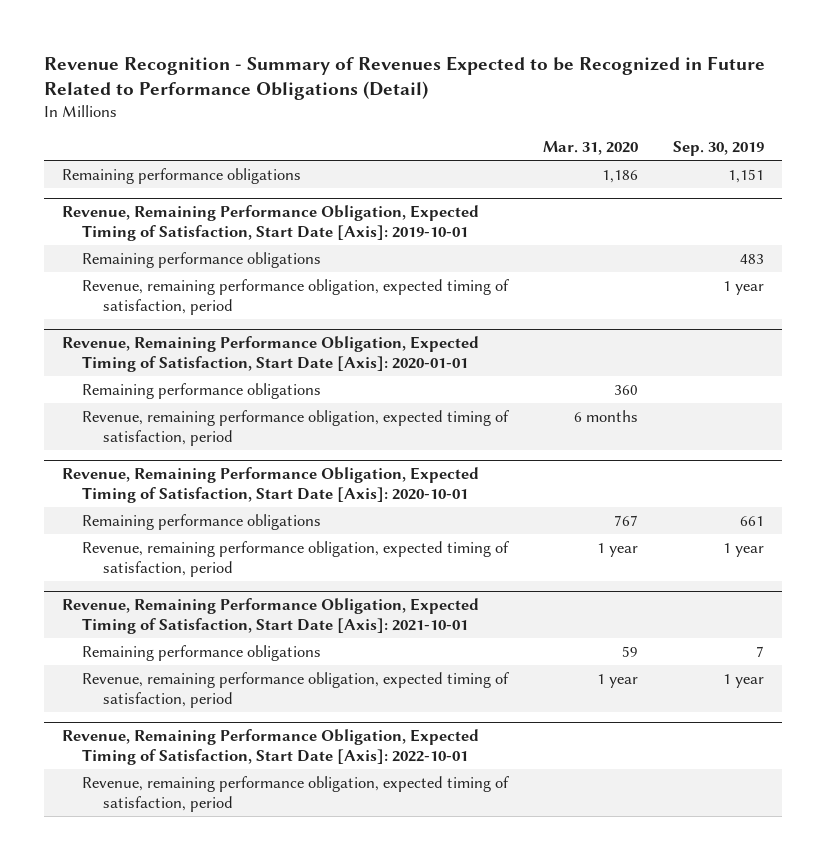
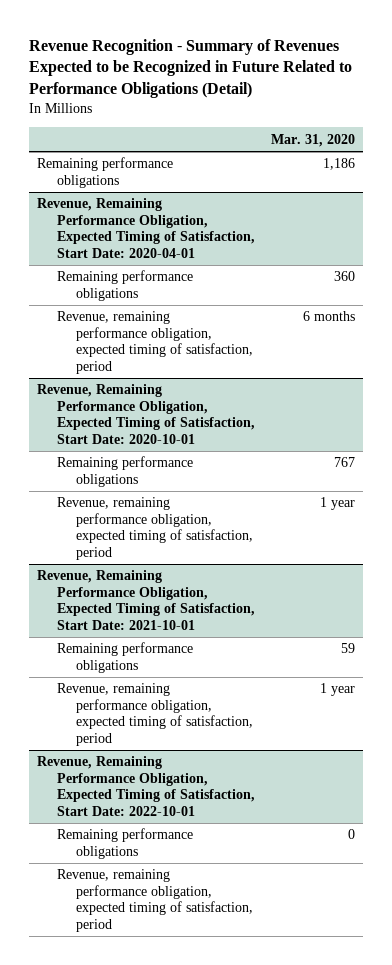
- | Mar. 31, 2020 | Sep. 30, 2019
+ | Mar. 31, 2020
- Revenue, Remaining Performance Obligation, Expected Timing of Satisfaction, Start Date [Axis]: 2019-10-01
- Remaining performance obligations | | 483
- Revenue, remaining performance obligation, expected timing of satisfaction, period | | 1 year
- Revenue, Remaining Performance Obligation, Expected Timing of Satisfaction, Start Date [Axis]: 2020-01-01
+ Revenue, Remaining Performance Obligation, Expected Timing of Satisfaction, Start Date: 2020-04-01
- Revenue, Remaining Performance Obligation, Expected Timing of Satisfaction, Start Date [Axis]: 2020-10-01
+ Revenue, Remaining Performance Obligation, Expected Timing of Satisfaction, Start Date: 2020-10-01
- Revenue, Remaining Performance Obligation, Expected Timing of Satisfaction, Start Date [Axis]: 2021-10-01
+ Revenue, Remaining Performance Obligation, Expected Timing of Satisfaction, Start Date: 2021-10-01
- Revenue, Remaining Performance Obligation, Expected Timing of Satisfaction, Start Date [Axis]: 2022-10-01
+ Revenue, Remaining Performance Obligation, Expected Timing of Satisfaction, Start Date: 2022-10-01
+ Remaining performance obligations | 0

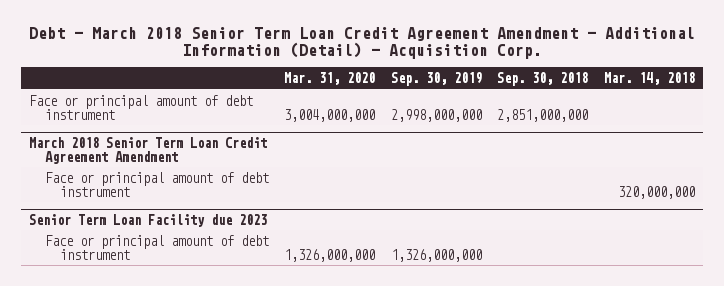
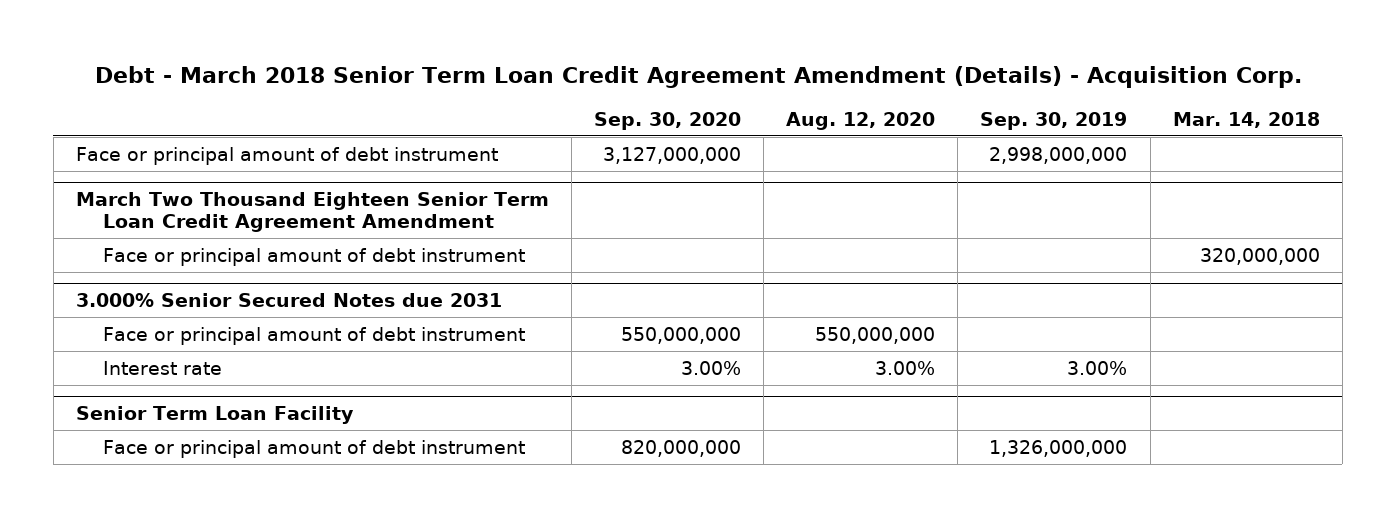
- Debt - March 2018 Senior Term Loan Credit Agreement Amendment - Additional Information (Detail) - Acquisition Corp.
+ Debt - March 2018 Senior Term Loan Credit Agreement Amendment (Details) - Acquisition Corp.
- | Mar. 31, 2020 | Sep. 30, 2019 | Sep. 30, 2018 | Mar. 14, 2018
+ | Sep. 30, 2020 | Aug. 12, 2020 | Sep. 30, 2019 | Mar. 14, 2018
- March 2018 Senior Term Loan Credit Agreement Amendment
+ March Two Thousand Eighteen Senior Term Loan Credit Agreement Amendment
- Senior Term Loan Facility due 2023
+ 3.000% Senior Secured Notes due 2031
+ Face or principal amount of debt instrument | 550,000,000 | 550,000,000 | |
+ Interest rate | 3.00% | 3.00% | 3.00% |
+ Senior Term Loan Facility

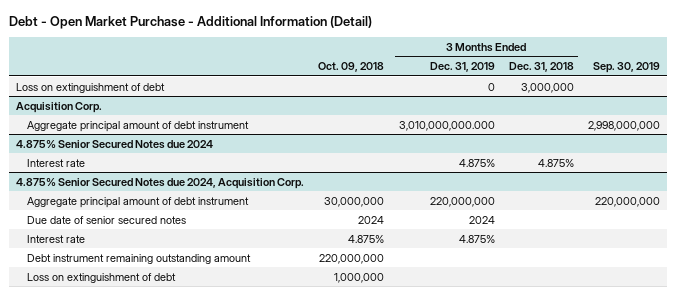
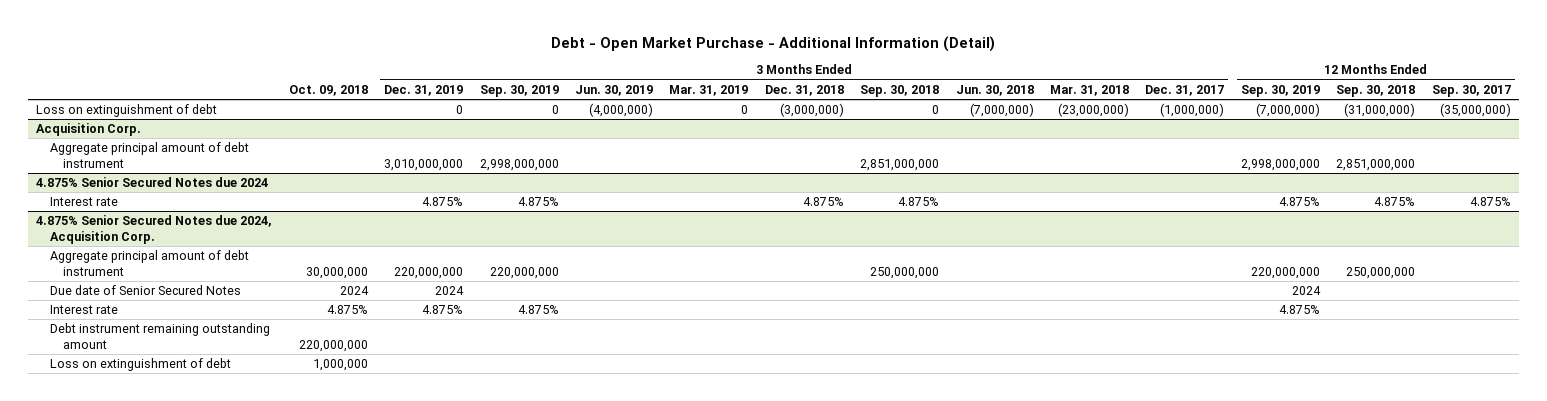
- | Oct. 09, 2018 | 3 Months Ended Dec. 31, 2019 | 3 Months Ended Dec. 31, 2018 | Sep. 30, 2019
+ | Oct. 09, 2018 | 3 Months Ended Dec. 31, 2019 | 3 Months Ended Sep. 30, 2019 | 3 Months Ended Jun. 30, 2019 | 3 Months Ended Mar. 31, 2019 | 3 Months Ended Dec. 31, 2018 | 3 Months Ended Sep. 30, 2018 | 3 Months Ended Jun. 30, 2018 | 3 Months Ended Mar. 31, 2018 | 3 Months Ended Dec. 31, 2017 | 12 Months Ended Sep. 30, 2019 | 12 Months Ended Sep. 30, 2018 | 12 Months Ended Sep. 30, 2017
- Loss on extinguishment of debt | | 0 | 3,000,000 |
+ Loss on extinguishment of debt | | 0 | 0 | (4,000,000) | 0 | (3,000,000) | 0 | (7,000,000) | (23,000,000) | (1,000,000) | (7,000,000) | (31,000,000) | (35,000,000)
@ Acquisition Corp.
- Aggregate principal amount of debt instrument | | 3,010,000,000.000 | | 2,998,000,000
+ Aggregate principal amount of debt instrument | | 3,010,000,000 | 2,998,000,000 | | | | 2,851,000,000 | | | | 2,998,000,000 | 2,851,000,000 |
@ 4.875% Senior Secured Notes due 2024, Acquisition Corp.
- Due date of senior secured notes | 2024 | 2024 | |
+ Due date of Senior Secured Notes | 2024 | 2024 | | | | | | | | | 2024 | |

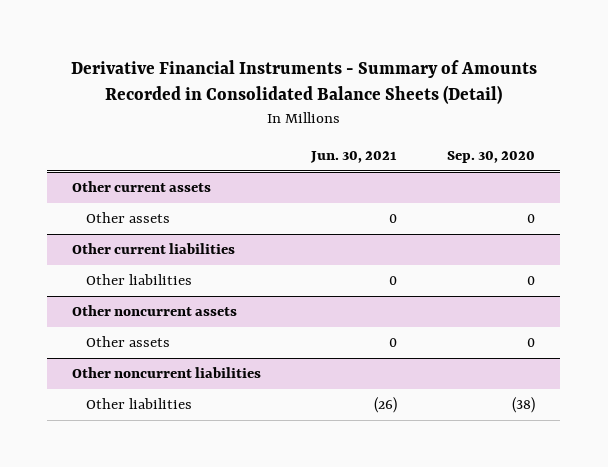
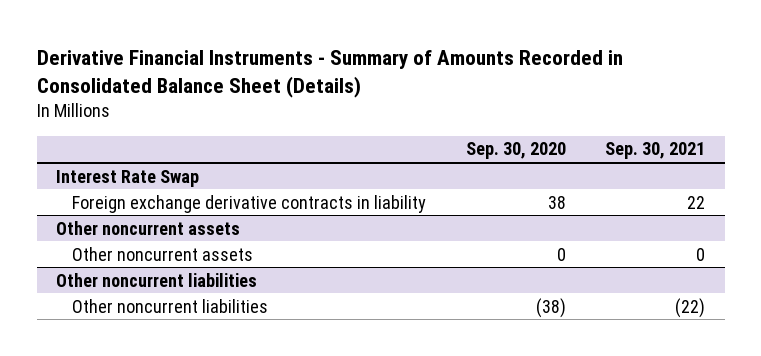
- Derivative Financial Instruments - Summary of Amounts Recorded in Consolidated Balance Sheets (Detail)
+ Derivative Financial Instruments - Summary of Amounts Recorded in Consolidated Balance Sheet (Details)
- | Jun. 30, 2021 | Sep. 30, 2020
+ | Sep. 30, 2020 | Sep. 30, 2021
- Other current assets
- Other assets | 0 | 0
- Other current liabilities
- Other liabilities | 0 | 0
+ Interest Rate Swap
+ Foreign exchange derivative contracts in liability | 38 | 22
@ Other noncurrent assets
- Other assets | 0 | 0
+ Other noncurrent assets | 0 | 0
@ Other noncurrent liabilities
- Other liabilities | (26) | (38)
+ Other noncurrent liabilities | (38) | (22)

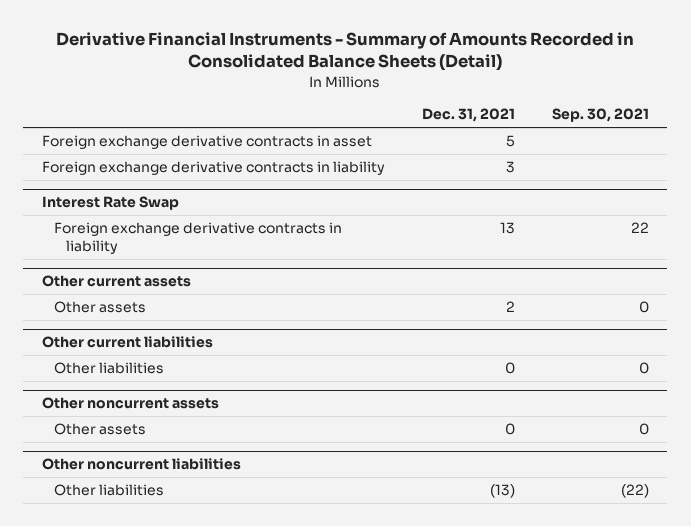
- Derivative Financial Instruments - Summary of Amounts Recorded in Consolidated Balance Sheet (Details)
+ Derivative Financial Instruments - Summary of Amounts Recorded in Consolidated Balance Sheets (Detail)
- | Sep. 30, 2020 | Sep. 30, 2021
+ | Dec. 31, 2021 | Sep. 30, 2021
+ Foreign exchange derivative contracts in asset | 5 |
+ Foreign exchange derivative contracts in liability | 3 |
+ Other current assets
+ Other assets | 2 | 0
+ Other current liabilities
+ Other liabilities | 0 | 0
@ Other noncurrent assets
- Other noncurrent assets | 0 | 0
+ Other assets | 0 | 0
@ Other noncurrent liabilities
- Other noncurrent liabilities | (38) | (22)
+ Other liabilities | (13) | (22)

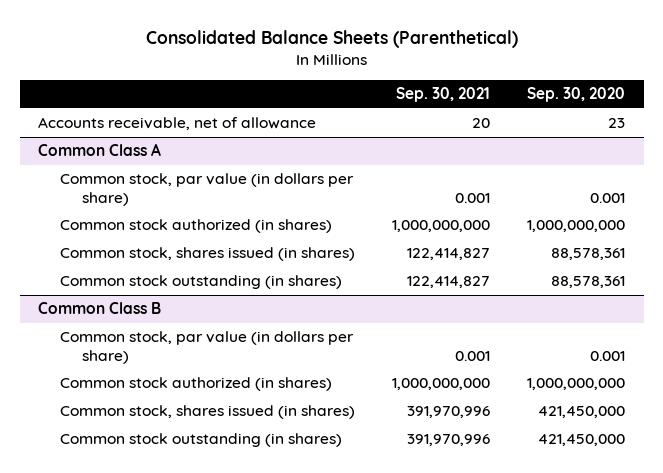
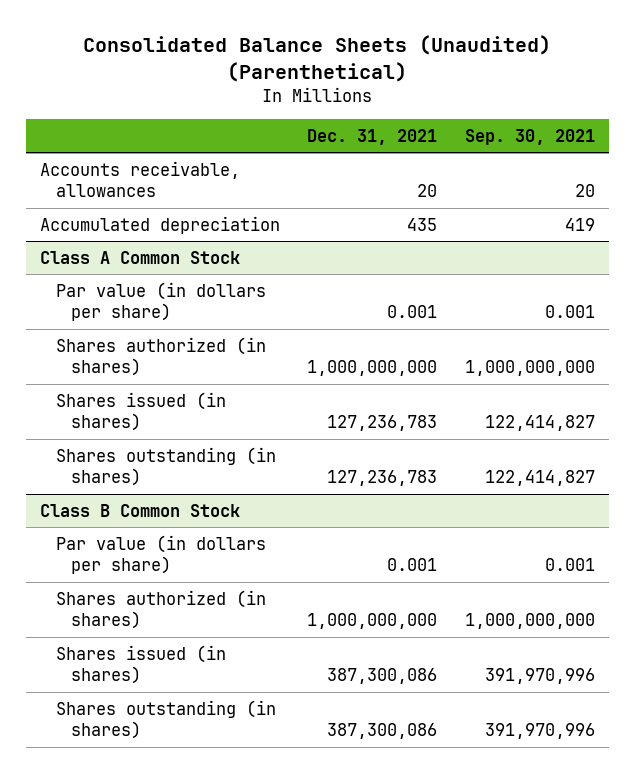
- Consolidated Balance Sheets (Parenthetical)
+ Consolidated Balance Sheets (Unaudited) (Parenthetical)
- | Sep. 30, 2021 | Sep. 30, 2020
+ | Dec. 31, 2021 | Sep. 30, 2021
- Accounts receivable, net of allowance | 20 | 23
- Common Class A
- Common stock, par value (in dollars per share) | 0.001 | 0.001
- Common stock authorized (in shares) | 1,000,000,000 | 1,000,000,000
- Common stock, shares issued (in shares) | 122,414,827 | 88,578,361
- Common stock outstanding (in shares) | 122,414,827 | 88,578,361
- Common Class B
- Common stock, par value (in dollars per share) | 0.001 | 0.001
- Common stock authorized (in shares) | 1,000,000,000 | 1,000,000,000
- Common stock, shares issued (in shares) | 391,970,996 | 421,450,000
- Common stock outstanding (in shares) | 391,970,996 | 421,450,000
+ Accounts receivable, allowances | 20 | 20
+ Accumulated depreciation | 435 | 419
+ Class A Common Stock
+ Par value (in dollars per share) | 0.001 | 0.001
+ Shares authorized (in shares) | 1,000,000,000 | 1,000,000,000
+ Shares issued (in shares) | 127,236,783 | 122,414,827
+ Shares outstanding (in shares) | 127,236,783 | 122,414,827
+ Class B Common Stock
+ Par value (in dollars per share) | 0.001 | 0.001
+ Shares authorized (in shares) | 1,000,000,000 | 1,000,000,000
+ Shares issued (in shares) | 387,300,086 | 391,970,996
+ Shares outstanding (in shares) | 387,300,086 | 391,970,996

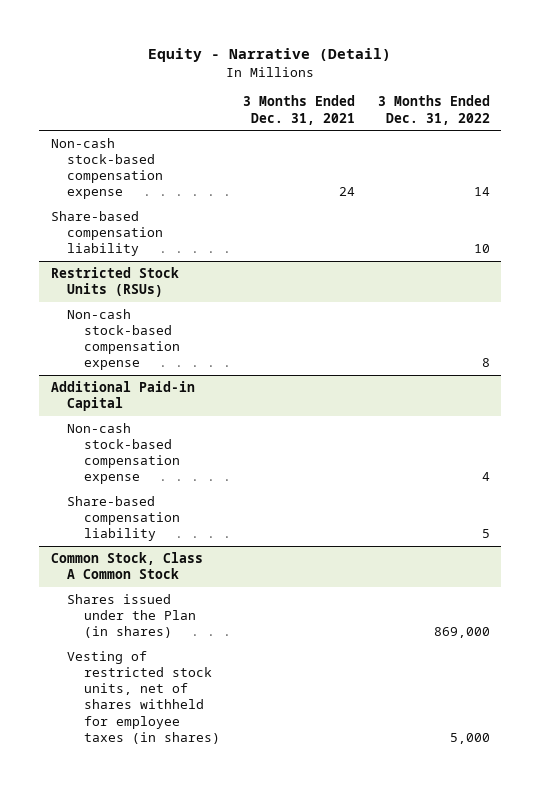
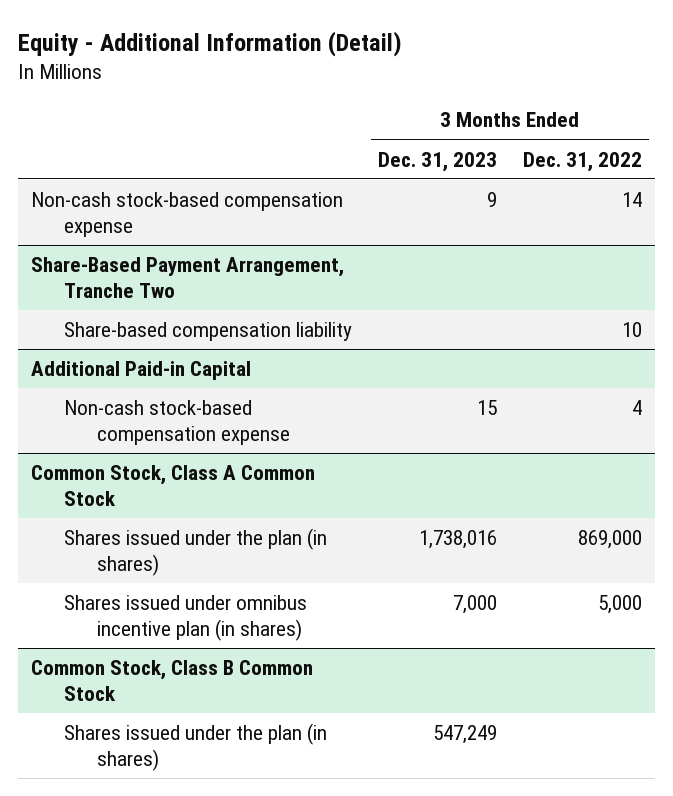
- Equity - Narrative (Detail)
+ Equity - Additional Information (Detail)
- | 3 Months Ended Dec. 31, 2021 | 3 Months Ended Dec. 31, 2022
+ | 3 Months Ended Dec. 31, 2023 | 3 Months Ended Dec. 31, 2022
+ Share-Based Payment Arrangement, Tranche Two
- Restricted Stock Units (RSUs)
- Non-cash stock-based compensation expense | | 8
@ Additional Paid-in Capital
- Share-based compensation liability | | 5
@ Common Stock, Class A Common Stock
- Shares issued under the Plan (in shares) | | 869,000
- Vesting of restricted stock units, net of shares withheld for employee taxes (in shares) | | 5,000
+ Shares issued under the plan (in shares) | 1,738,016 | 869,000
+ Shares issued under omnibus incentive plan (in shares) | 7,000 | 5,000
+ Common Stock, Class B Common Stock
+ Shares issued under the plan (in shares) | 547,249 |

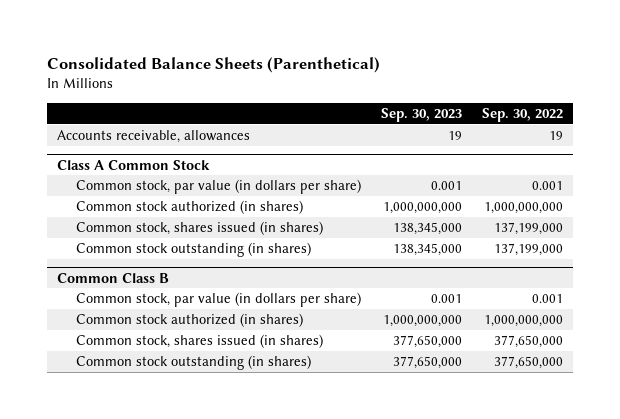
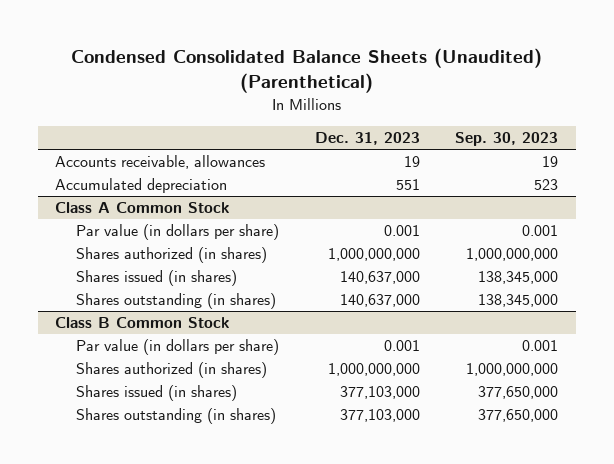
- Consolidated Balance Sheets (Parenthetical)
+ Condensed Consolidated Balance Sheets (Unaudited) (Parenthetical)
- | Sep. 30, 2023 | Sep. 30, 2022
+ | Dec. 31, 2023 | Sep. 30, 2023
+ Accumulated depreciation | 551 | 523
@ Class A Common Stock
- Common stock, par value (in dollars per share) | 0.001 | 0.001
- Common stock authorized (in shares) | 1,000,000,000 | 1,000,000,000
- Common stock, shares issued (in shares) | 138,345,000 | 137,199,000
- Common stock outstanding (in shares) | 138,345,000 | 137,199,000
- Common Class B
- Common stock, par value (in dollars per share) | 0.001 | 0.001
- Common stock authorized (in shares) | 1,000,000,000 | 1,000,000,000
- Common stock, shares issued (in shares) | 377,650,000 | 377,650,000
- Common stock outstanding (in shares) | 377,650,000 | 377,650,000
@ Class A Common Stock
+ Par value (in dollars per share) | 0.001 | 0.001
+ Shares authorized (in shares) | 1,000,000,000 | 1,000,000,000
+ Shares issued (in shares) | 140,637,000 | 138,345,000
+ Shares outstanding (in shares) | 140,637,000 | 138,345,000
+ Class B Common Stock
+ Par value (in dollars per share) | 0.001 | 0.001
+ Shares authorized (in shares) | 1,000,000,000 | 1,000,000,000
+ Shares issued (in shares) | 377,103,000 | 377,650,000
+ Shares outstanding (in shares) | 377,103,000 | 377,650,000

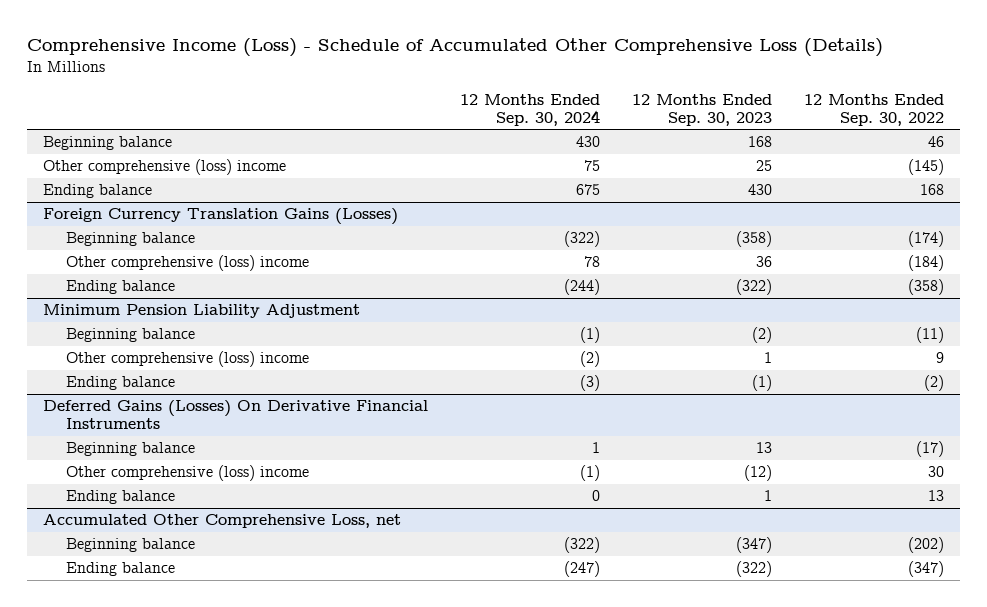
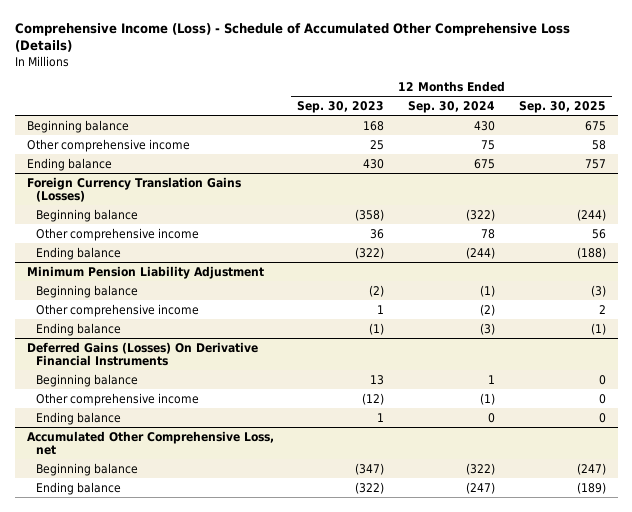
- | 12 Months Ended Sep. 30, 2024 | 12 Months Ended Sep. 30, 2023 | 12 Months Ended Sep. 30, 2022
+ | 12 Months Ended Sep. 30, 2023 | 12 Months Ended Sep. 30, 2024 | 12 Months Ended Sep. 30, 2025
- Other comprehensive (loss) income | 75 | 25 | (145)
+ Other comprehensive income | 25 | 75 | 58
@ Foreign Currency Translation Gains (Losses)
- Other comprehensive (loss) income | 78 | 36 | (184)
+ Other comprehensive income | 36 | 78 | 56
@ Minimum Pension Liability Adjustment
- Other comprehensive (loss) income | (2) | 1 | 9
+ Other comprehensive income | 1 | (2) | 2
@ Deferred Gains (Losses) On Derivative Financial Instruments
- Other comprehensive (loss) income | (1) | (12) | 30
+ Other comprehensive income | (12) | (1) | 0

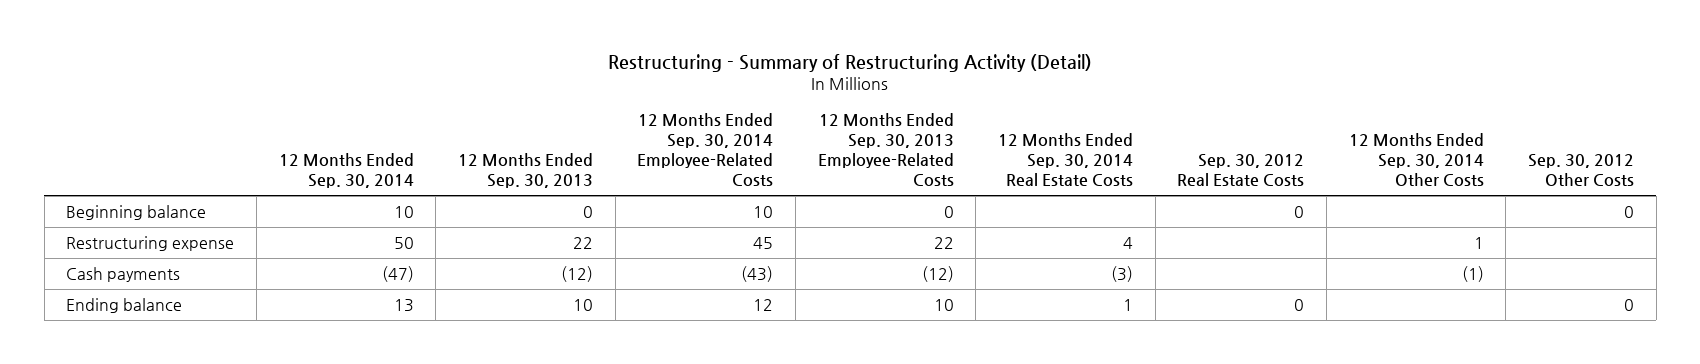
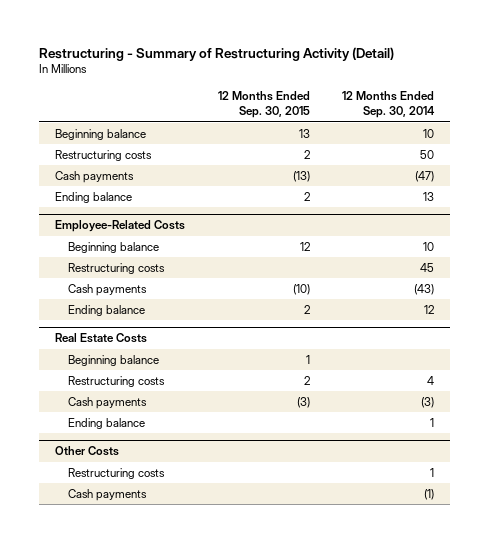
- | 12 Months Ended Sep. 30, 2014 | 12 Months Ended Sep. 30, 2013 | 12 Months Ended Sep. 30, 2014 Employee-Related Costs | 12 Months Ended Sep. 30, 2013 Employee-Related Costs | 12 Months Ended Sep. 30, 2014 Real Estate Costs | Sep. 30, 2012 Real Estate Costs | 12 Months Ended Sep. 30, 2014 Other Costs | Sep. 30, 2012 Other Costs
+ | 12 Months Ended Sep. 30, 2015 | 12 Months Ended Sep. 30, 2014
- Restructuring expense | 50 | 22 | 45 | 22 | 4 | | 1 |
+ Restructuring costs | 2 | 50
+ Employee-Related Costs
+ Beginning balance | 12 | 10
+ Restructuring costs | | 45
+ Cash payments | (10) | (43)
+ Ending balance | 2 | 12
+ Real Estate Costs
+ Beginning balance | 1 |
+ Restructuring costs | 2 | 4
+ Cash payments | (3) | (3)
+ Ending balance | | 1
+ Other Costs
+ Restructuring costs | | 1
+ Cash payments | | (1)

